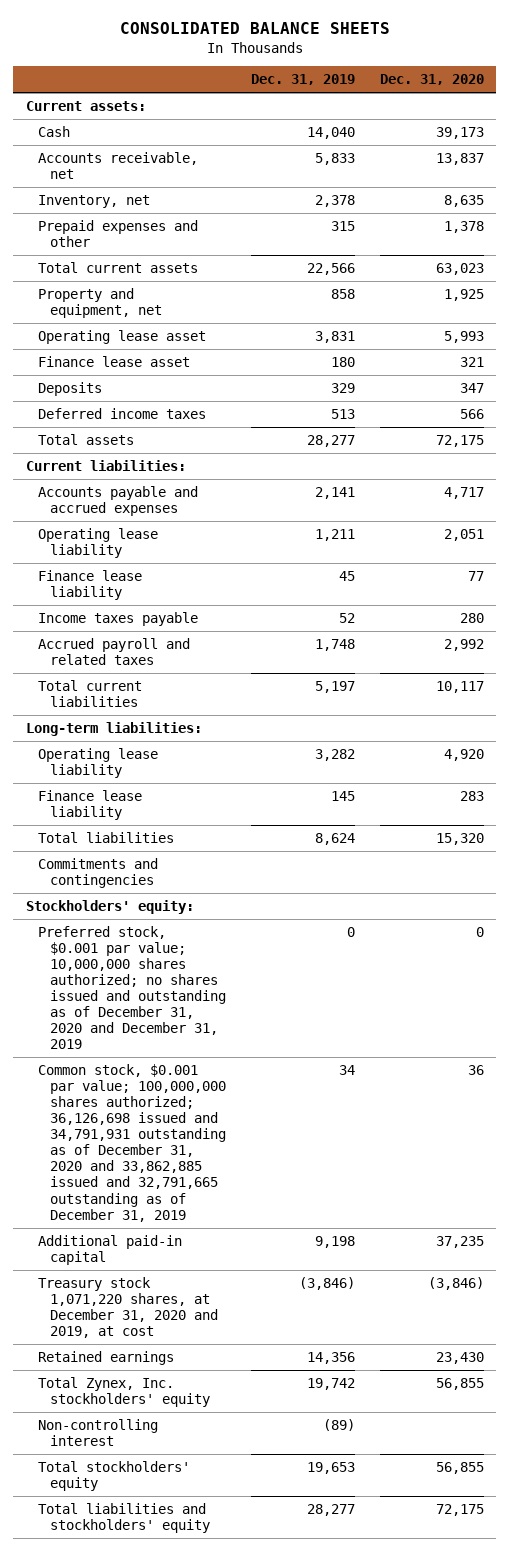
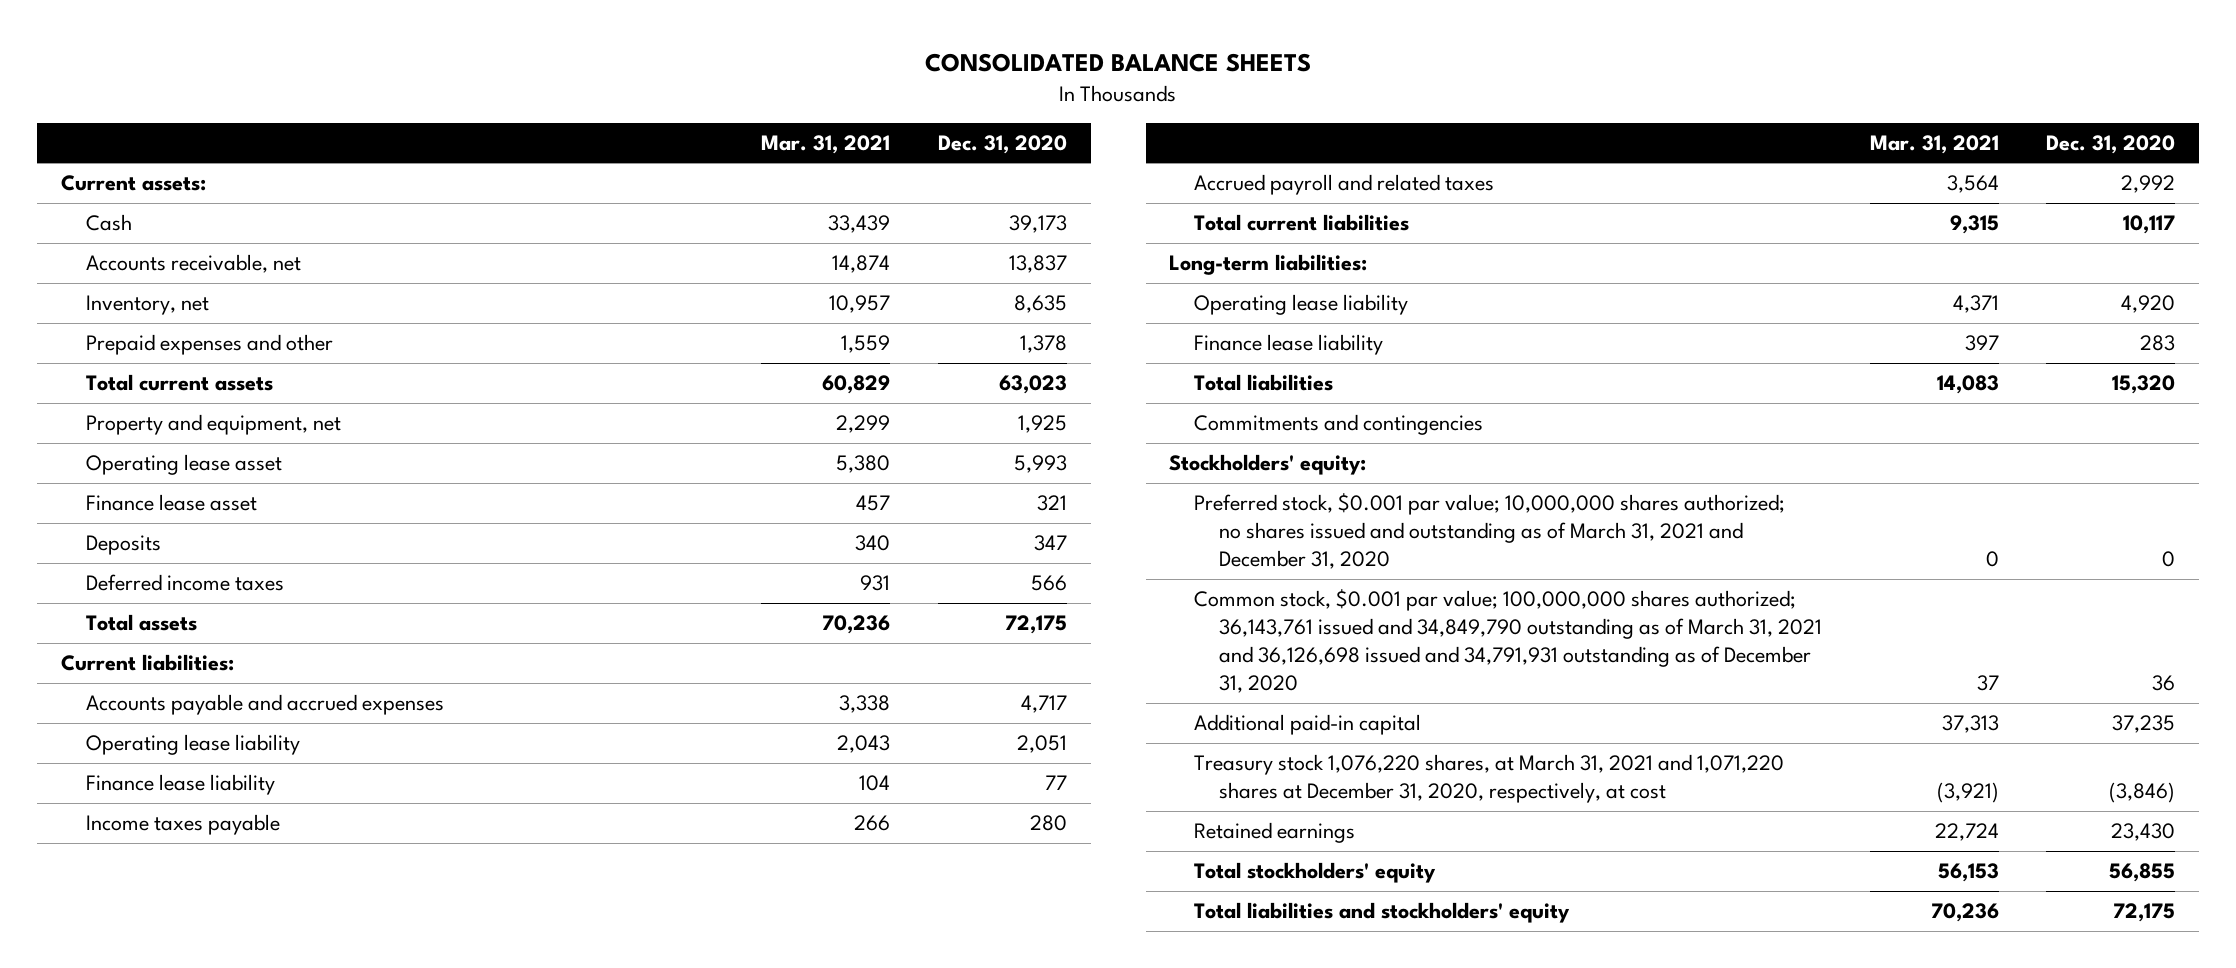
- | Dec. 31, 2019 | Dec. 31, 2020
+ | Mar. 31, 2021 | Dec. 31, 2020
- Preferred stock, $0.001 par value; 10,000,000 shares authorized; no shares issued and outstanding as of December 31, 2020 and December 31, 2019 | 0 | 0
- Common stock, $0.001 par value; 100,000,000 shares authorized; 36,126,698 issued and 34,791,931 outstanding as of December 31, 2020 and 33,862,885 issued and 32,791,665 outstanding as of December 31, 2019 | 34 | 36
+ Preferred stock, $0.001 par value; 10,000,000 shares authorized; no shares issued and outstanding as of March 31, 2021 and December 31, 2020 | 0 | 0
+ Common stock, $0.001 par value; 100,000,000 shares authorized; 36,143,761 issued and 34,849,790 outstanding as of March 31, 2021 and 36,126,698 issued and 34,791,931 outstanding as of December 31, 2020 | 37 | 36
- Treasury stock 1,071,220 shares, at December 31, 2020 and 2019, at cost | (3,846) | (3,846)
+ Treasury stock 1,076,220 shares, at March 31, 2021 and 1,071,220 shares at December 31, 2020, respectively, at cost | (3,921) | (3,846)
- Total Zynex, Inc. stockholders' equity | 19,742 | 56,855
- Non-controlling interest | (89) |

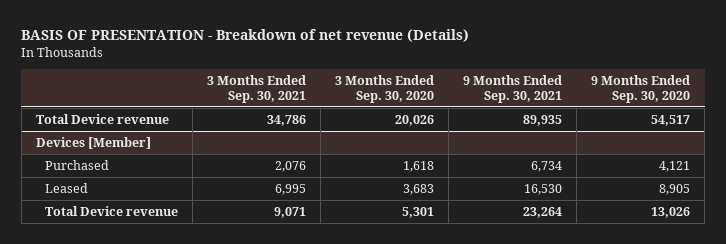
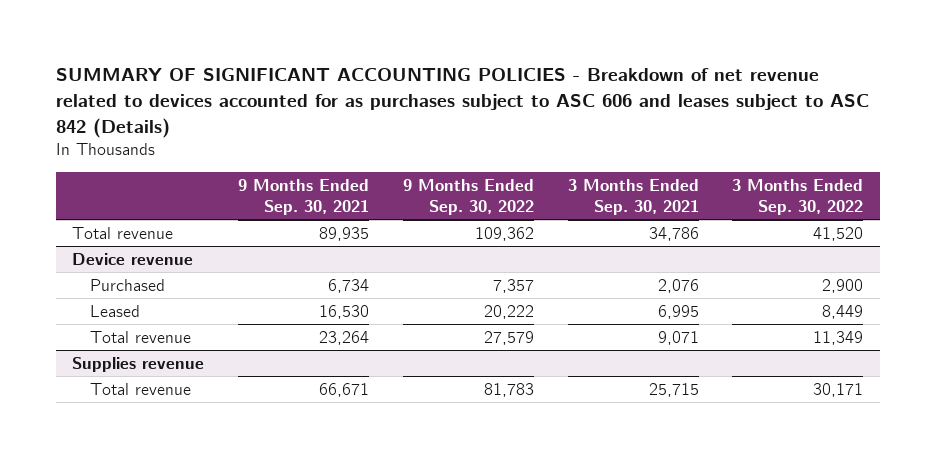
- BASIS OF PRESENTATION - Breakdown of net revenue (Details)
+ SUMMARY OF SIGNIFICANT ACCOUNTING POLICIES - Breakdown of net revenue related to devices accounted for as purchases subject to ASC 606 and leases subject to ASC 842 (Details)
- | 3 Months Ended Sep. 30, 2021 | 3 Months Ended Sep. 30, 2020 | 9 Months Ended Sep. 30, 2021 | 9 Months Ended Sep. 30, 2020
+ | 9 Months Ended Sep. 30, 2021 | 9 Months Ended Sep. 30, 2022 | 3 Months Ended Sep. 30, 2021 | 3 Months Ended Sep. 30, 2022
- Total Device revenue | 34,786 | 20,026 | 89,935 | 54,517
- Devices [Member]
+ Total revenue | 89,935 | 109,362 | 34,786 | 41,520
+ Device revenue
- Total Device revenue | 9,071 | 5,301 | 23,264 | 13,026
+ Total revenue | 23,264 | 27,579 | 9,071 | 11,349
+ Supplies revenue
+ Total revenue | 66,671 | 81,783 | 25,715 | 30,171

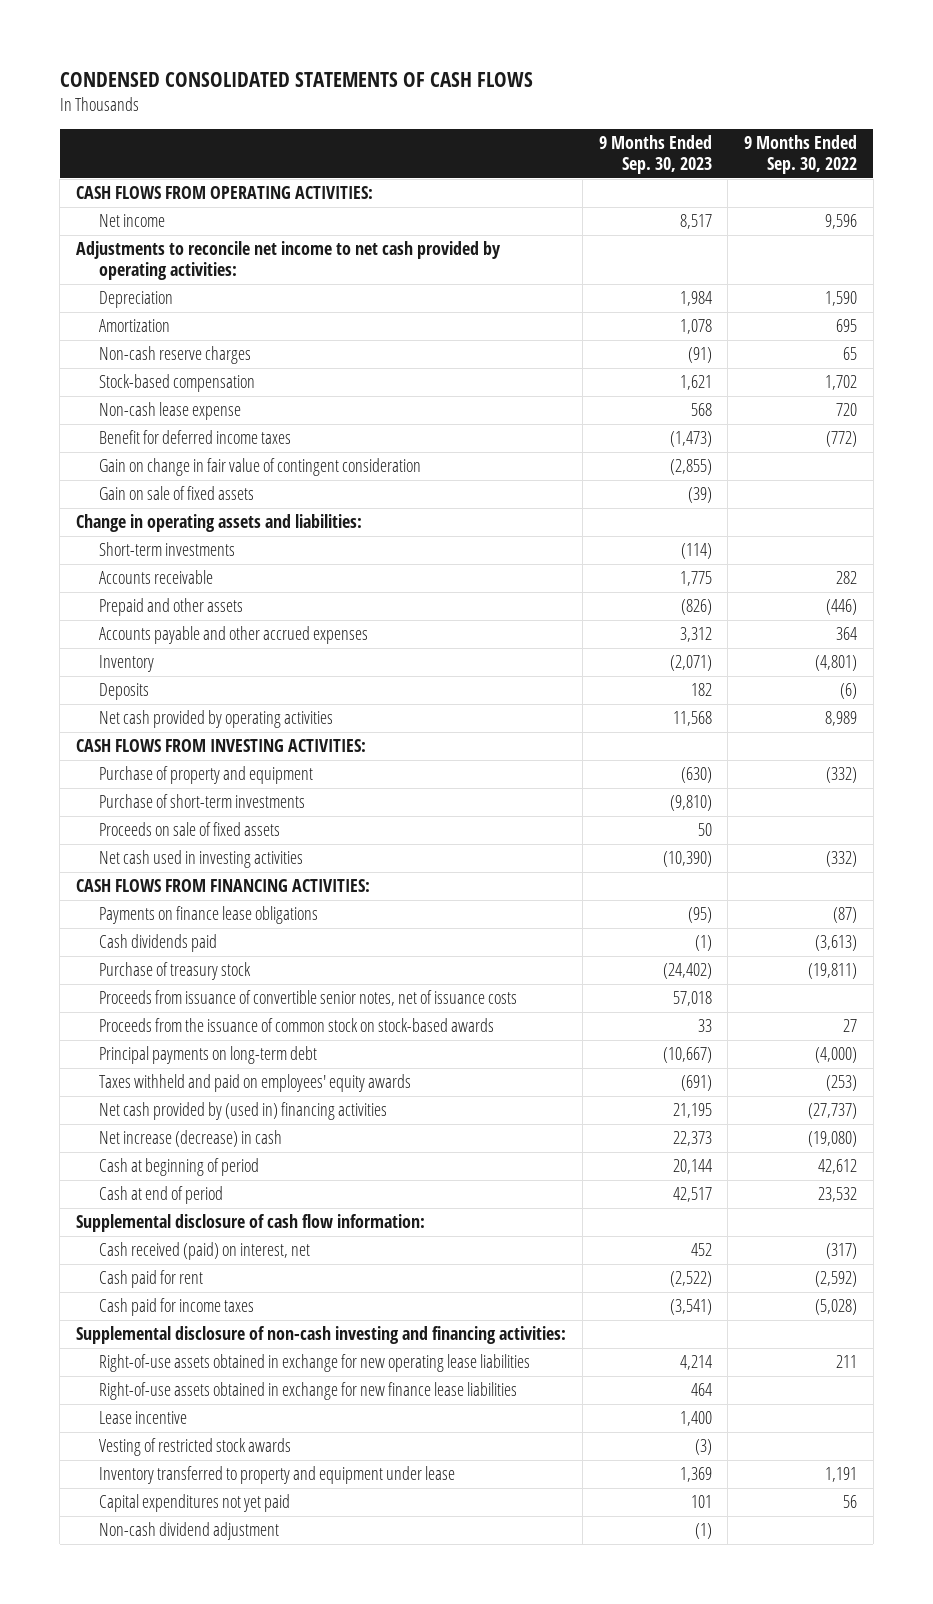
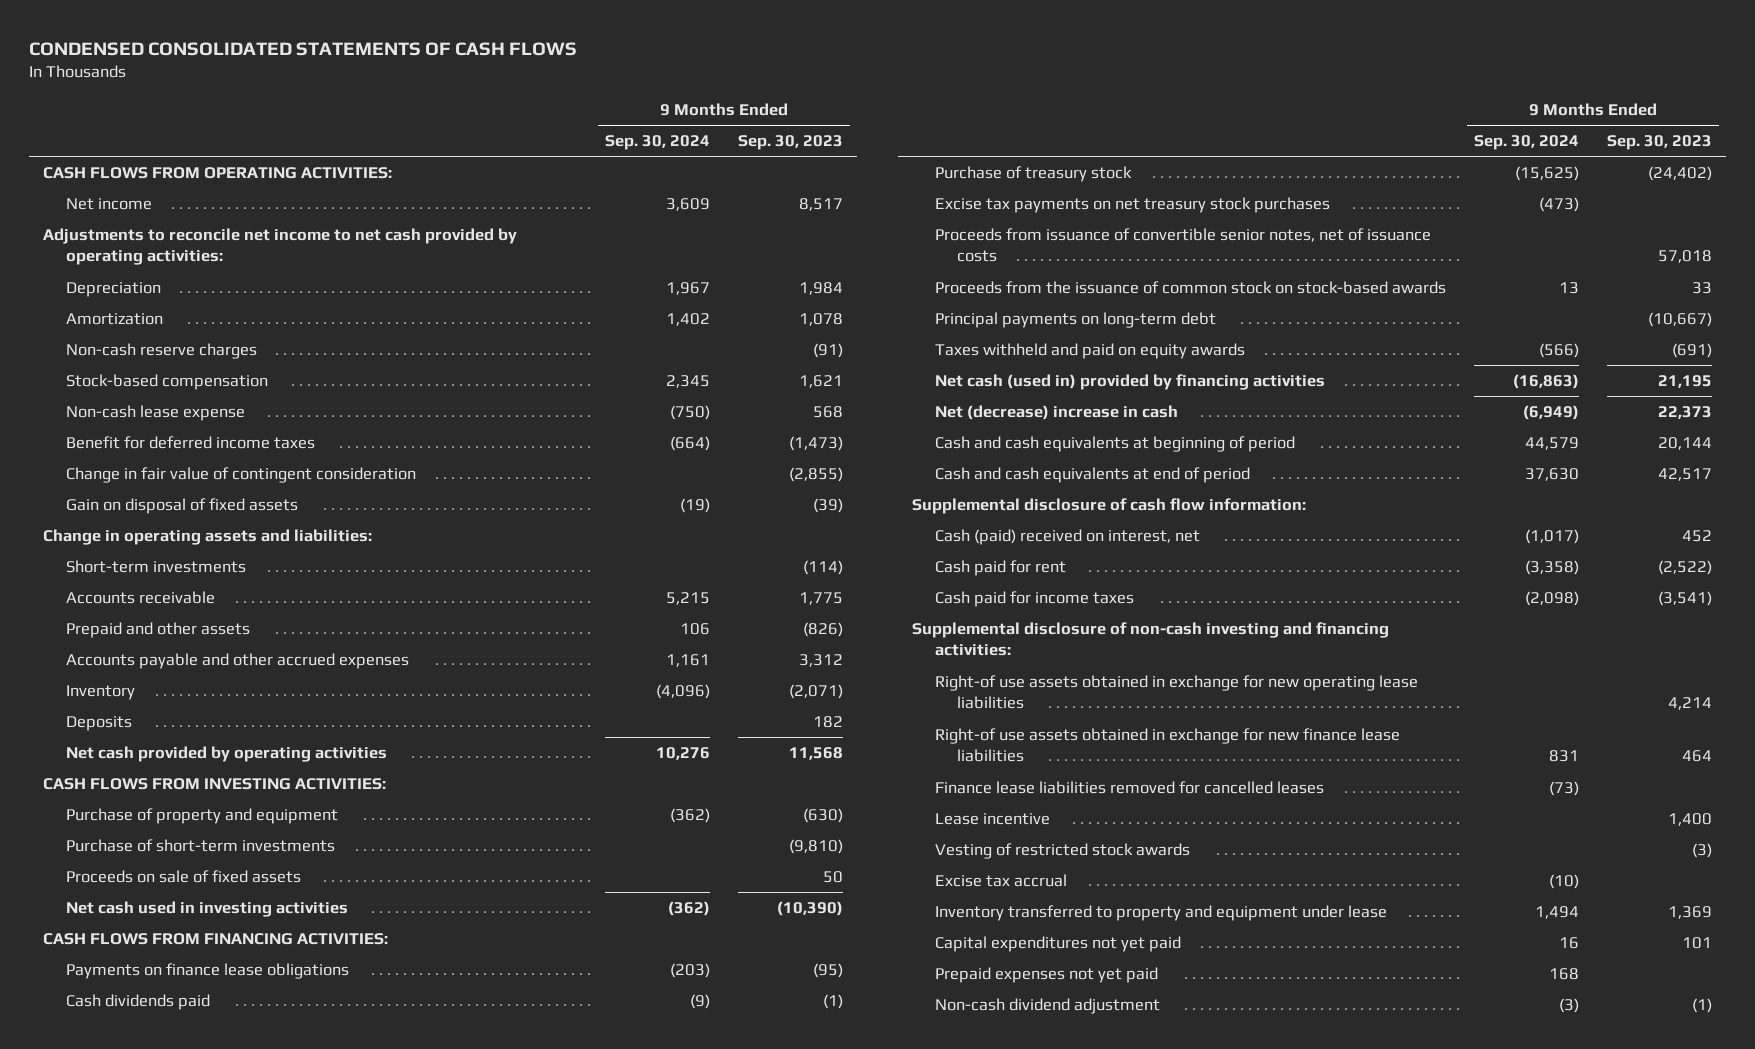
- | 9 Months Ended Sep. 30, 2023 | 9 Months Ended Sep. 30, 2022
+ | 9 Months Ended Sep. 30, 2024 | 9 Months Ended Sep. 30, 2023
- Gain on change in fair value of contingent consideration | (2,855) |
- Gain on sale of fixed assets | (39) |
+ Change in fair value of contingent consideration | | (2,855)
+ Gain on disposal of fixed assets | (19) | (39)
+ Excise tax payments on net treasury stock purchases | (473) |
- Taxes withheld and paid on employees' equity awards | (691) | (253)
- Net cash provided by (used in) financing activities | 21,195 | (27,737)
- Net increase (decrease) in cash | 22,373 | (19,080)
- Cash at beginning of period | 20,144 | 42,612
- Cash at end of period | 42,517 | 23,532
+ Taxes withheld and paid on equity awards | (566) | (691)
+ Net cash (used in) provided by financing activities | (16,863) | 21,195
+ Net (decrease) increase in cash | (6,949) | 22,373
+ Cash and cash equivalents at beginning of period | 44,579 | 20,144
+ Cash and cash equivalents at end of period | 37,630 | 42,517
- Cash received (paid) on interest, net | 452 | (317)
+ Cash (paid) received on interest, net | (1,017) | 452
- Right-of-use assets obtained in exchange for new operating lease liabilities | 4,214 | 211
- Right-of-use assets obtained in exchange for new finance lease liabilities | 464 |
+ Right-of use assets obtained in exchange for new operating lease liabilities | | 4,214
+ Right-of use assets obtained in exchange for new finance lease liabilities | 831 | 464
+ Finance lease liabilities removed for cancelled leases | (73) |
+ Excise tax accrual | (10) |
+ Prepaid expenses not yet paid | 168 |

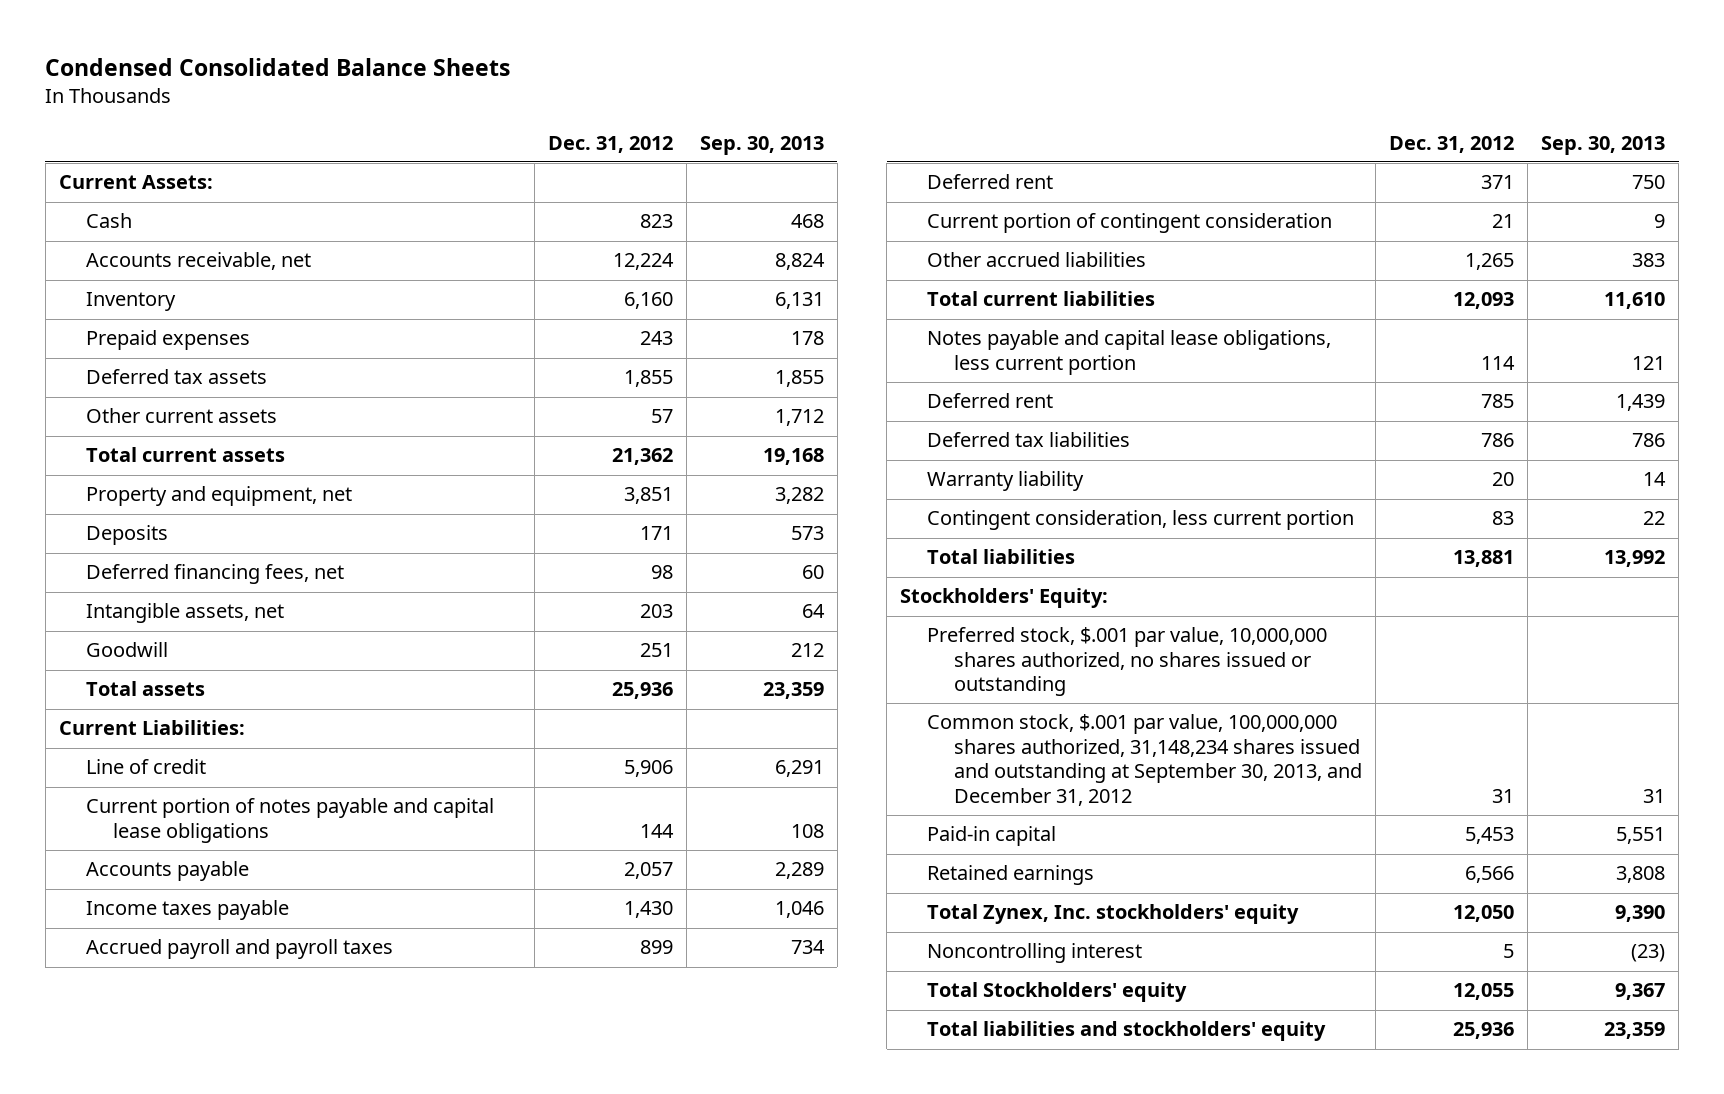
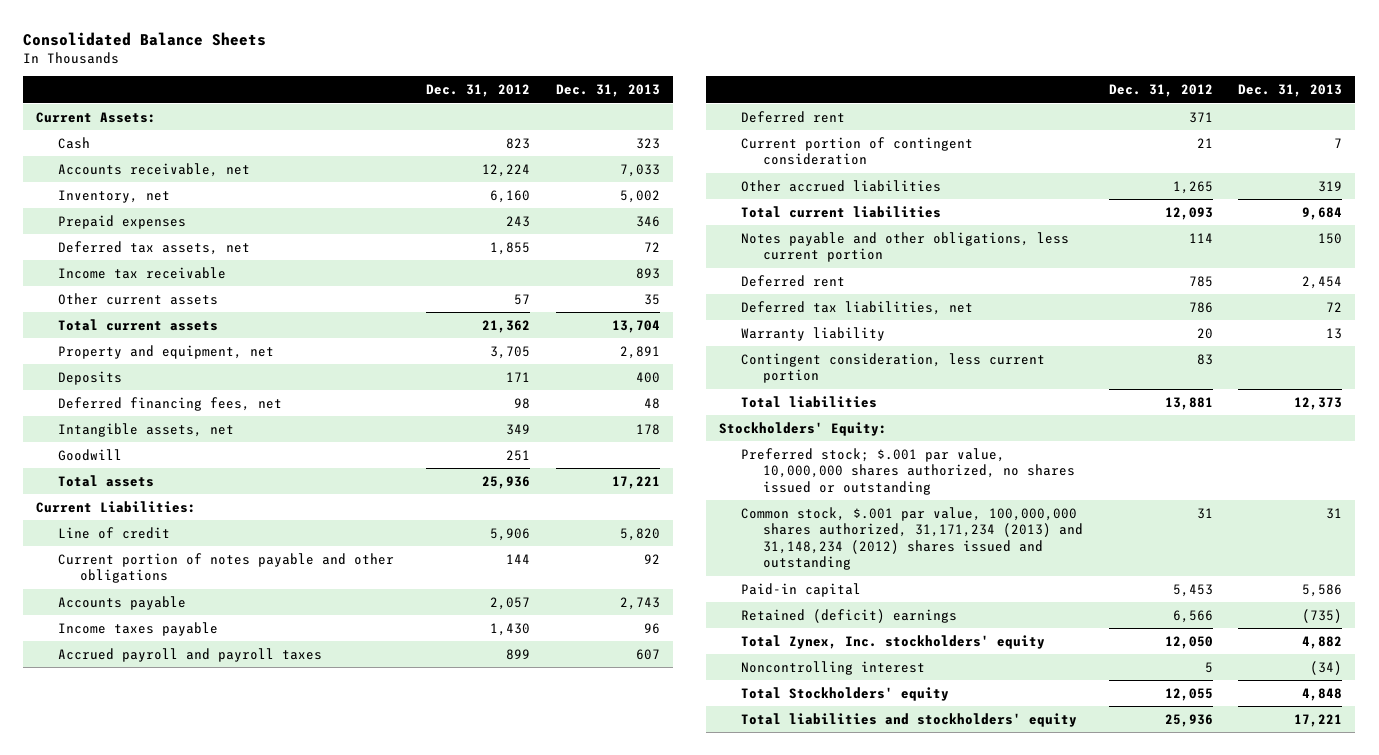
- Condensed Consolidated Balance Sheets
+ Consolidated Balance Sheets
- | Dec. 31, 2012 | Sep. 30, 2013
+ | Dec. 31, 2012 | Dec. 31, 2013
- Inventory | 6,160 | 6,131
+ Inventory, net | 6,160 | 5,002
- Deferred tax assets | 1,855 | 1,855
+ Deferred tax assets, net | 1,855 | 72
+ Income tax receivable | | 893
- Property and equipment, net | 3,851 | 3,282
+ Property and equipment, net | 3,705 | 2,891
- Intangible assets, net | 203 | 64
+ Intangible assets, net | 349 | 178
- Current portion of notes payable and capital lease obligations | 144 | 108
+ Current portion of notes payable and other obligations | 144 | 92
- Notes payable and capital lease obligations, less current portion | 114 | 121
+ Notes payable and other obligations, less current portion | 114 | 150
- Deferred tax liabilities | 786 | 786
+ Deferred tax liabilities, net | 786 | 72
- Preferred stock, $.001 par value, 10,000,000 shares authorized, no shares issued or outstanding
- Common stock, $.001 par value, 100,000,000 shares authorized, 31,148,234 shares issued and outstanding at September 30, 2013, and December 31, 2012 | 31 | 31
+ Preferred stock; $.001 par value, 10,000,000 shares authorized, no shares issued or outstanding
+ Common stock, $.001 par value, 100,000,000 shares authorized, 31,171,234 (2013) and 31,148,234 (2012) shares issued and outstanding | 31 | 31
- Retained earnings | 6,566 | 3,808
+ Retained (deficit) earnings | 6,566 | (735)

